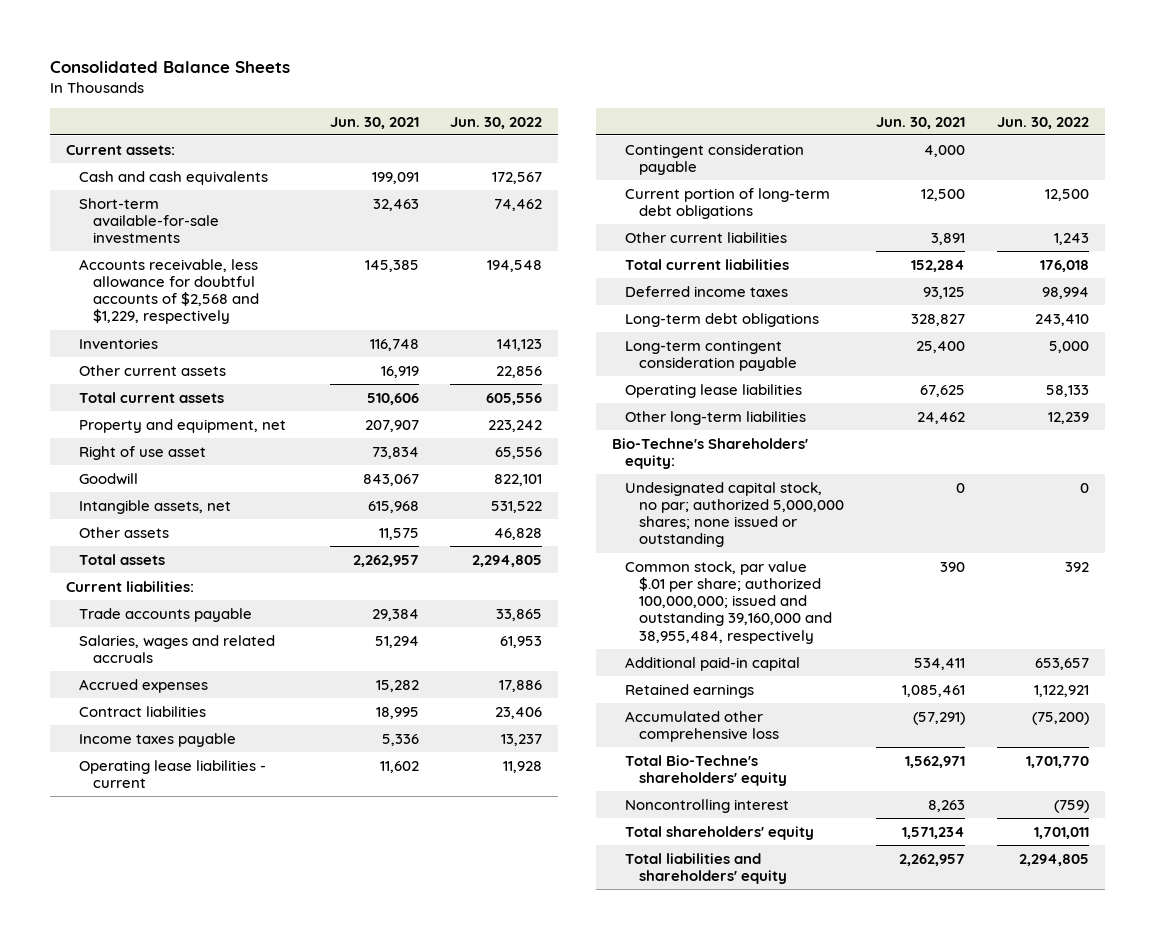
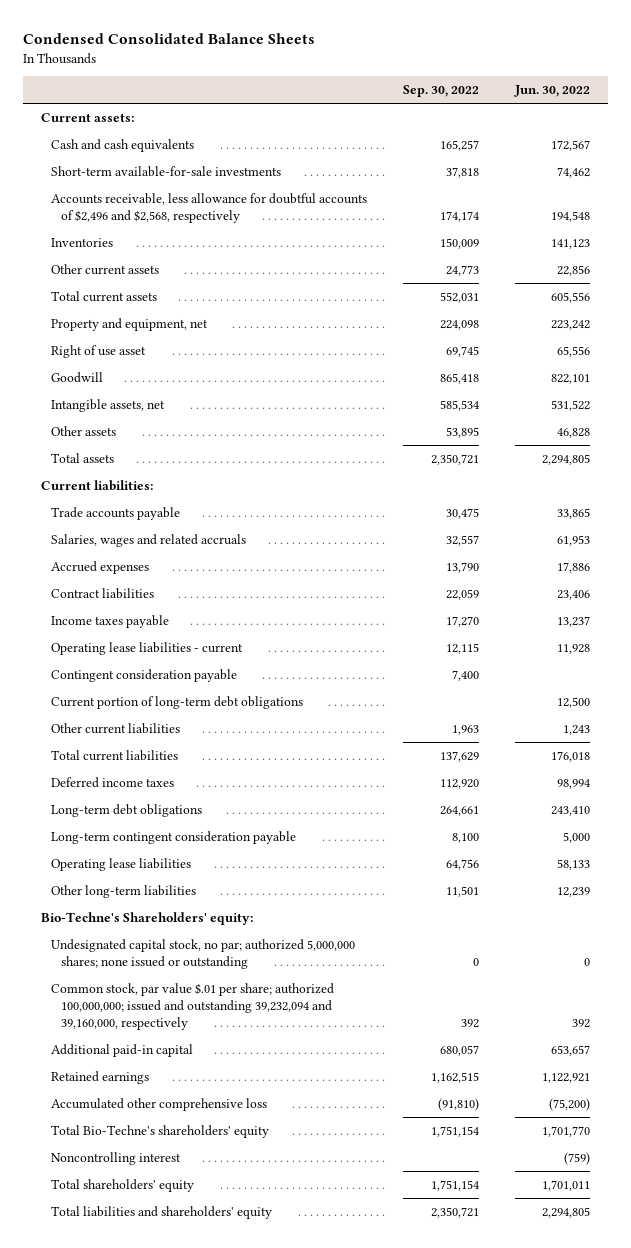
- Consolidated Balance Sheets
+ Condensed Consolidated Balance Sheets
- | Jun. 30, 2021 | Jun. 30, 2022
+ | Sep. 30, 2022 | Jun. 30, 2022
- Accounts receivable, less allowance for doubtful accounts of $2,568 and $1,229, respectively | 145,385 | 194,548
+ Accounts receivable, less allowance for doubtful accounts of $2,496 and $2,568, respectively | 174,174 | 194,548
- Common stock, par value $.01 per share; authorized 100,000,000; issued and outstanding 39,160,000 and 38,955,484, respectively | 390 | 392
+ Common stock, par value $.01 per share; authorized 100,000,000; issued and outstanding 39,232,094 and 39,160,000, respectively | 392 | 392

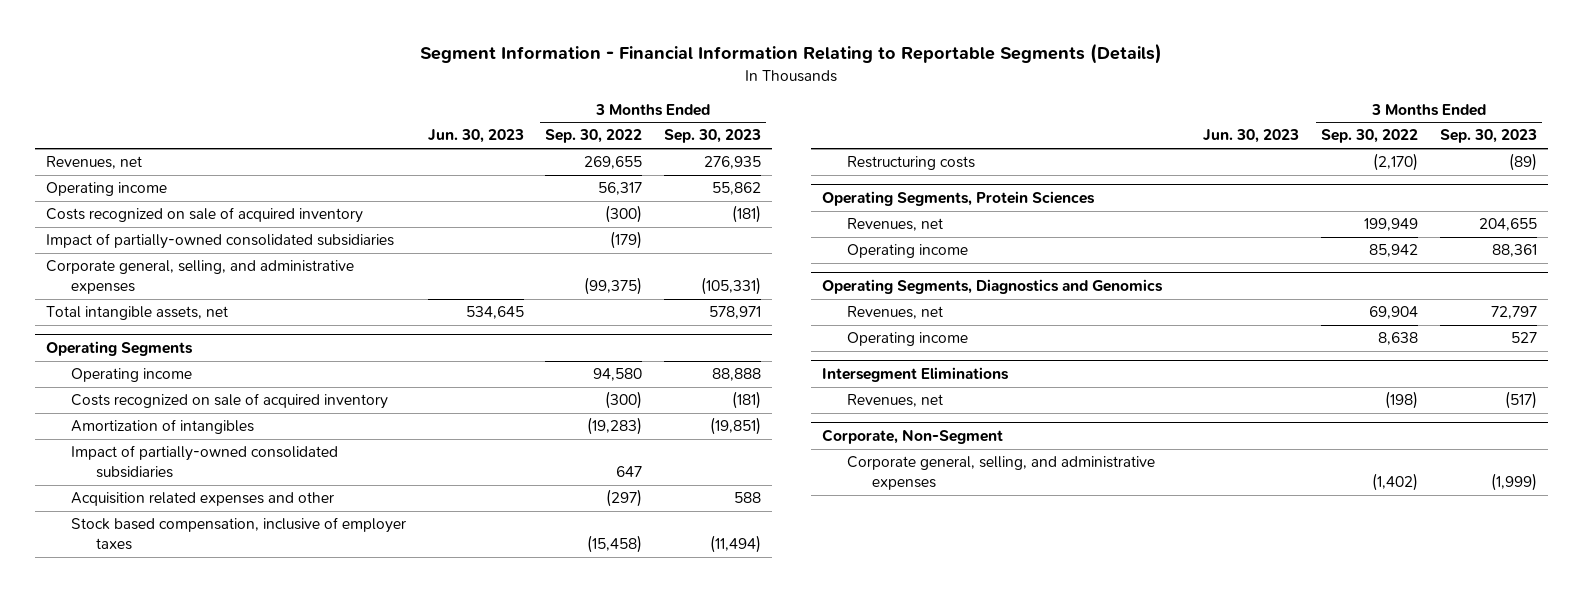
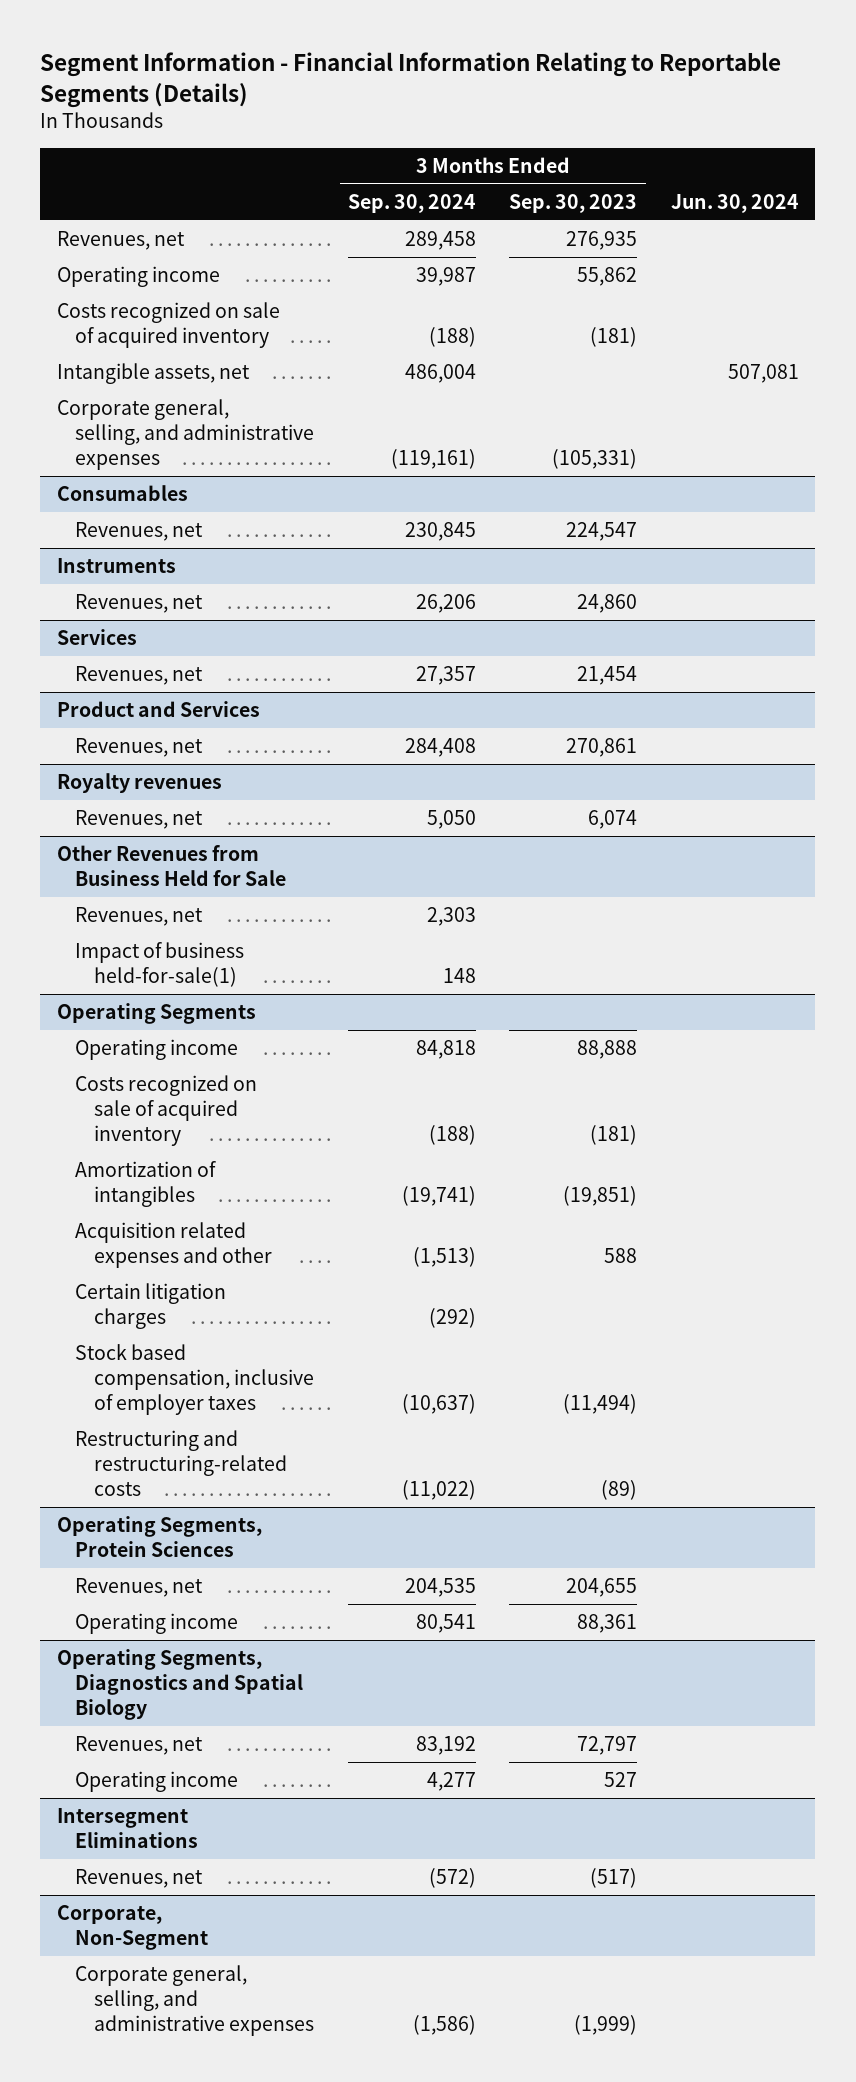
- | Jun. 30, 2023 | 3 Months Ended Sep. 30, 2022 | 3 Months Ended Sep. 30, 2023
+ | 3 Months Ended Sep. 30, 2024 | 3 Months Ended Sep. 30, 2023 | Jun. 30, 2024
- Impact of partially-owned consolidated subsidiaries | | (179) |
+ Intangible assets, net | 486,004 | | 507,081
- Total intangible assets, net | 534,645 | | 578,971
+ Consumables
+ Revenues, net | 230,845 | 224,547 |
+ Instruments
+ Revenues, net | 26,206 | 24,860 |
+ Services
+ Revenues, net | 27,357 | 21,454 |
+ Product and Services
+ Revenues, net | 284,408 | 270,861 |
+ Royalty revenues
+ Revenues, net | 5,050 | 6,074 |
+ Other Revenues from Business Held for Sale
+ Revenues, net | 2,303 | |
+ Impact of business held-for-sale(1) | 148 | |
@ Operating Segments
- Impact of partially-owned consolidated subsidiaries | | 647 |
+ Certain litigation charges | (292) | |
- Restructuring costs | | (2,170) | (89)
+ Restructuring and restructuring-related costs | (11,022) | (89) |
- Operating Segments, Diagnostics and Genomics
+ Operating Segments, Diagnostics and Spatial Biology

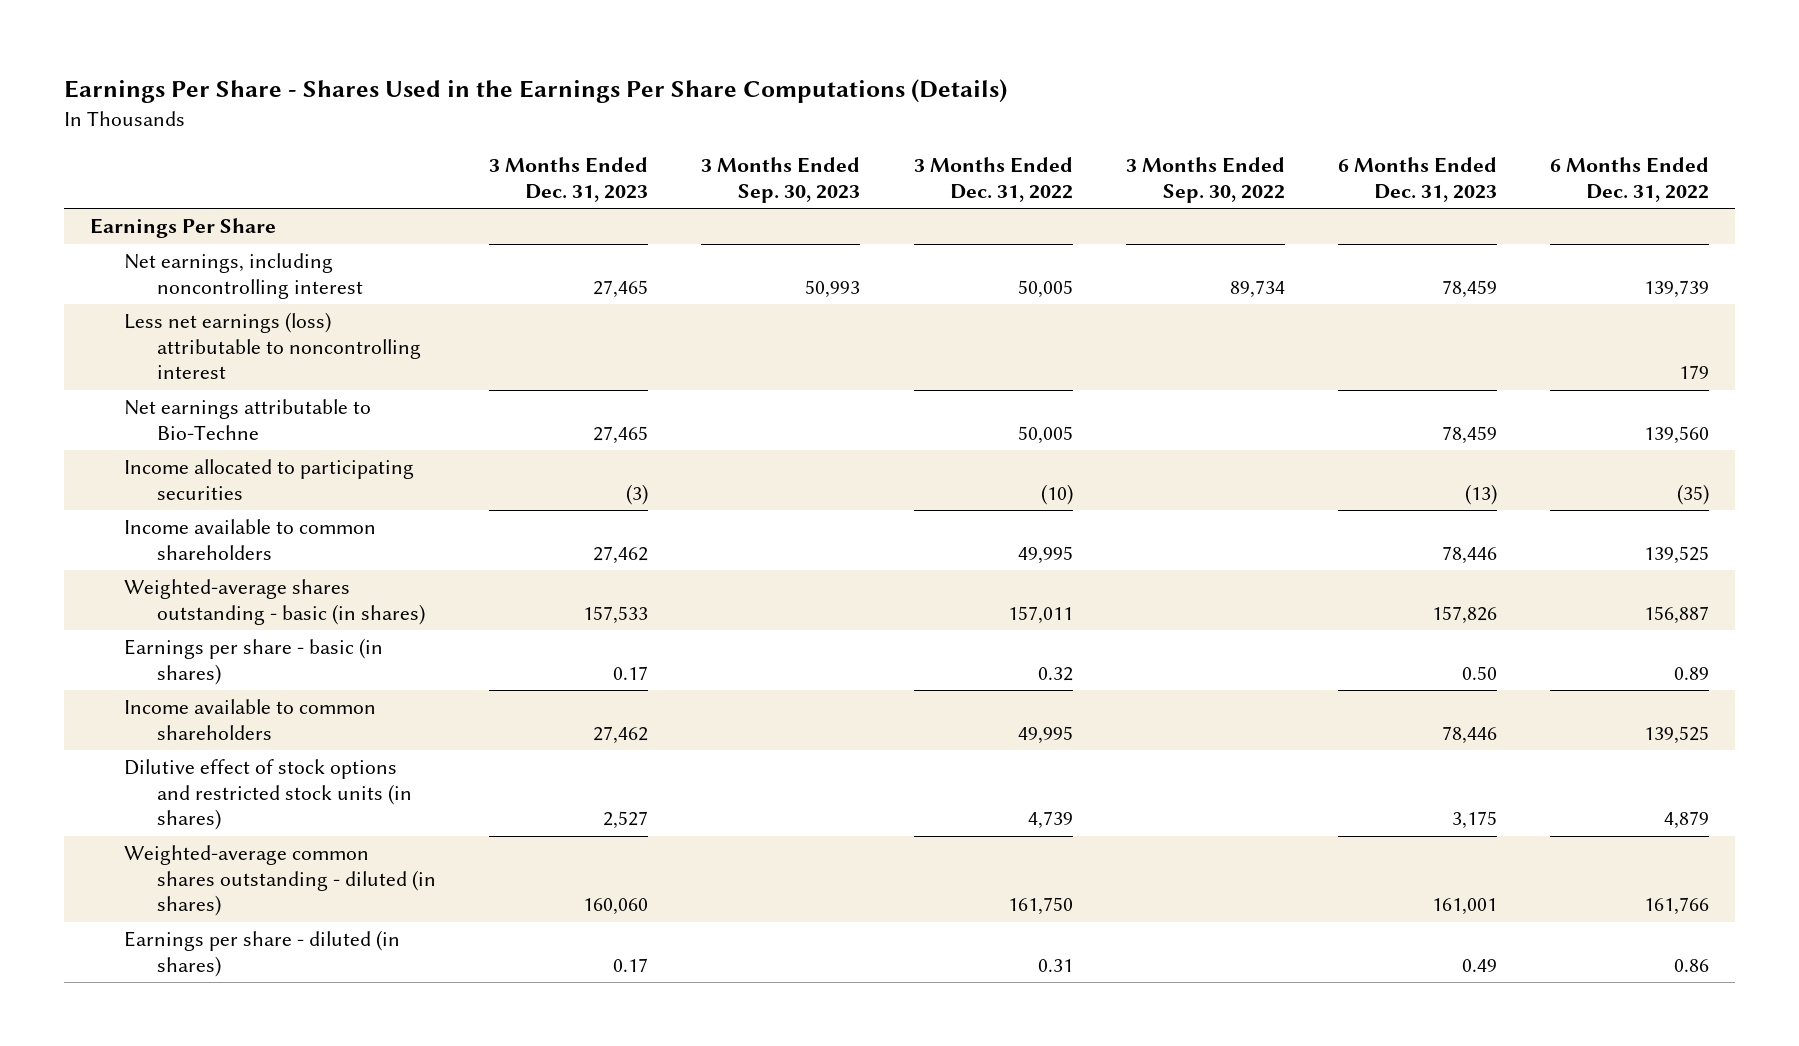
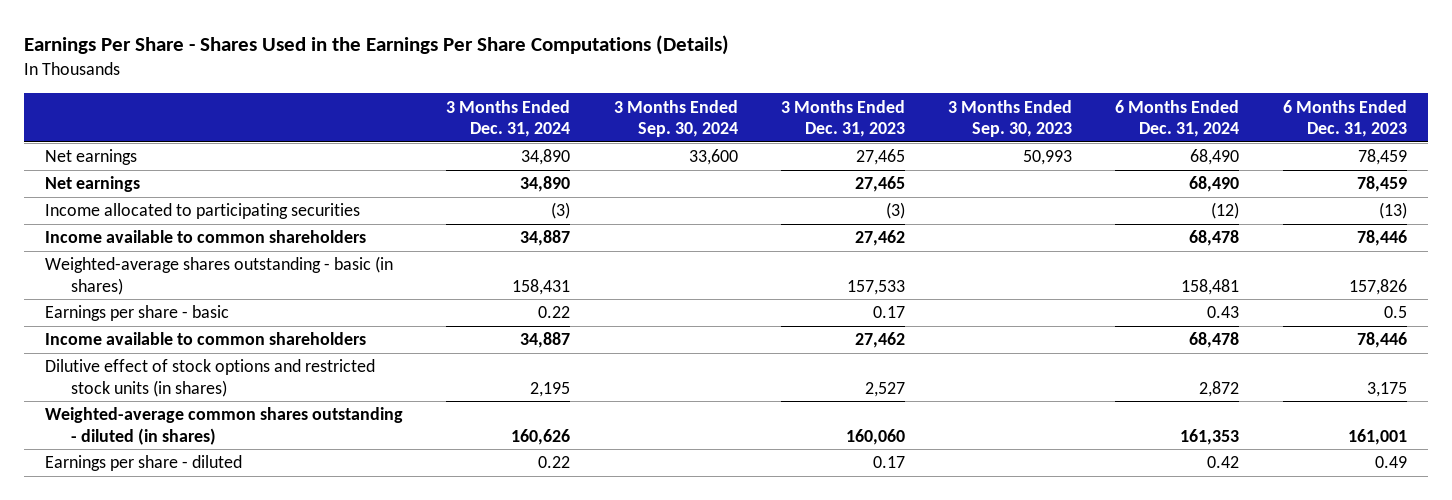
- | 3 Months Ended Dec. 31, 2023 | 3 Months Ended Sep. 30, 2023 | 3 Months Ended Dec. 31, 2022 | 3 Months Ended Sep. 30, 2022 | 6 Months Ended Dec. 31, 2023 | 6 Months Ended Dec. 31, 2022
+ | 3 Months Ended Dec. 31, 2024 | 3 Months Ended Sep. 30, 2024 | 3 Months Ended Dec. 31, 2023 | 3 Months Ended Sep. 30, 2023 | 6 Months Ended Dec. 31, 2024 | 6 Months Ended Dec. 31, 2023
- Earnings Per Share
- Net earnings, including noncontrolling interest | 27,465 | 50,993 | 50,005 | 89,734 | 78,459 | 139,739
- Less net earnings (loss) attributable to noncontrolling interest | | | | | | 179
- Net earnings attributable to Bio-Techne | 27,465 | | 50,005 | | 78,459 | 139,560
+ Net earnings | 34,890 | 33,600 | 27,465 | 50,993 | 68,490 | 78,459
+ Net earnings | 34,890 | | 27,465 | | 68,490 | 78,459
- Earnings per share - basic (in shares) | 0.17 | | 0.32 | | 0.50 | 0.89
+ Earnings per share - basic | 0.22 | | 0.17 | | 0.43 | 0.5
- Earnings per share - diluted (in shares) | 0.17 | | 0.31 | | 0.49 | 0.86
+ Earnings per share - diluted | 0.22 | | 0.17 | | 0.42 | 0.49

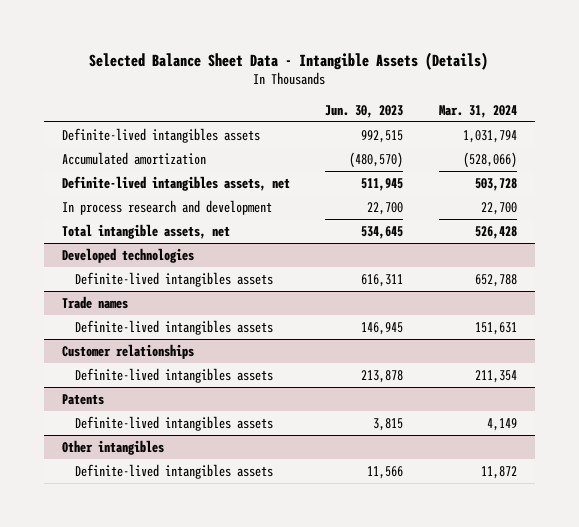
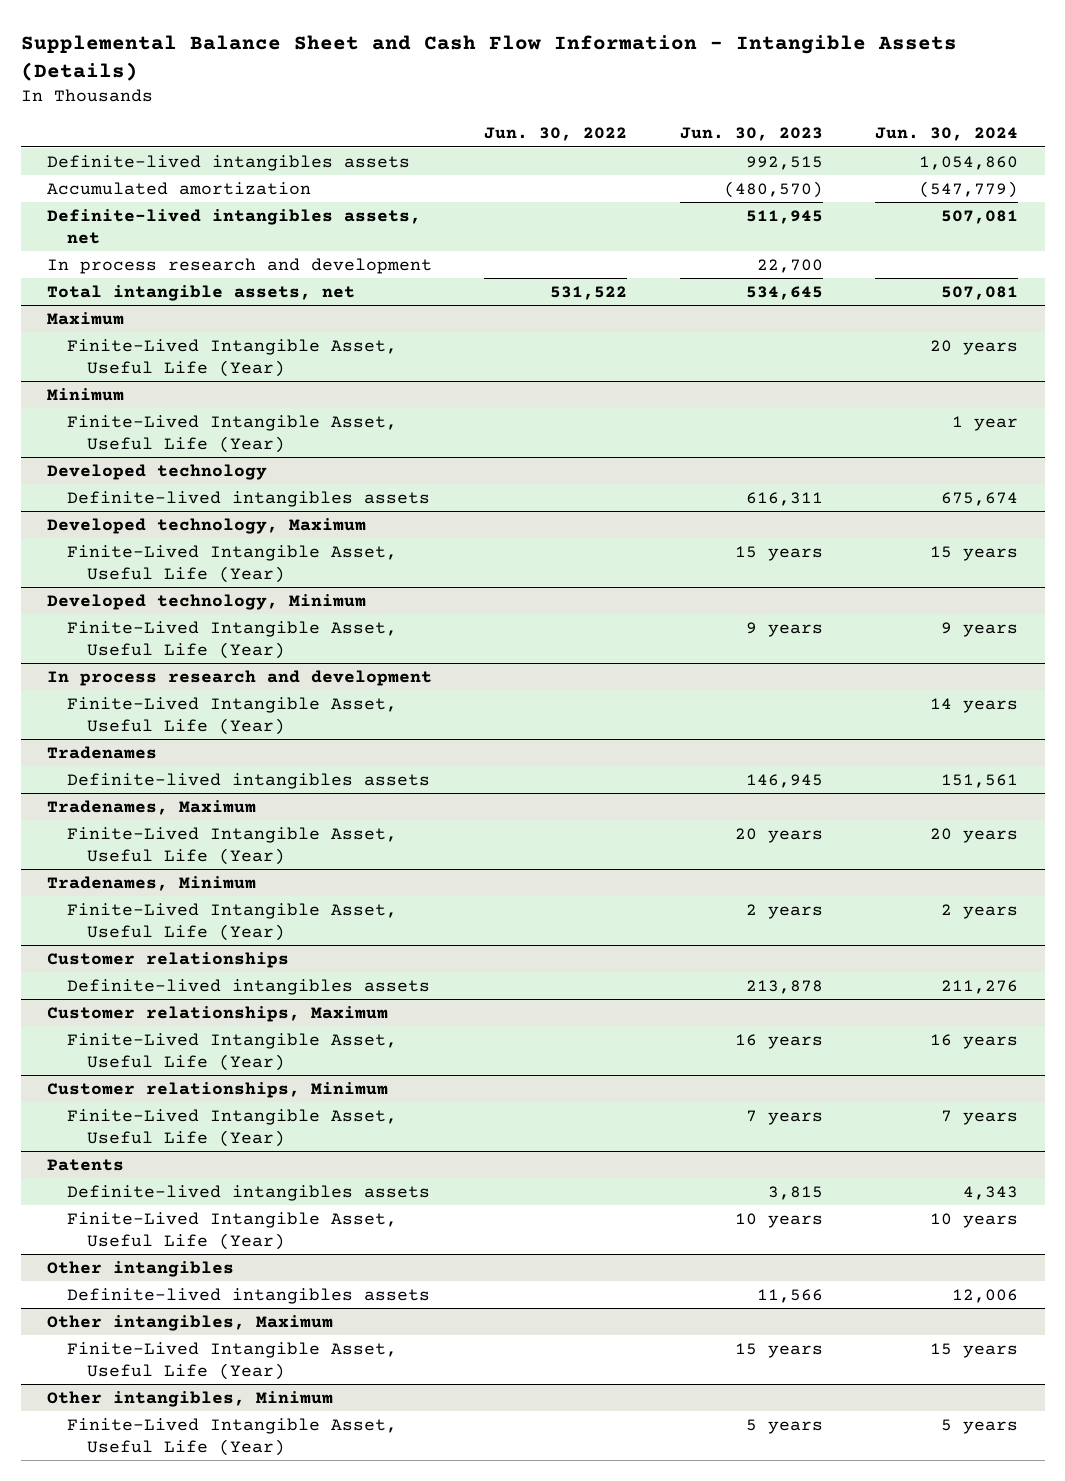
- Selected Balance Sheet Data - Intangible Assets (Details)
+ Supplemental Balance Sheet and Cash Flow Information - Intangible Assets (Details)
- | Jun. 30, 2023 | Mar. 31, 2024
+ | Jun. 30, 2022 | Jun. 30, 2023 | Jun. 30, 2024
- Developed technologies
+ Maximum
+ Finite-Lived Intangible Asset, Useful Life (Year) | | | 20 years
+ Minimum
+ Finite-Lived Intangible Asset, Useful Life (Year) | | | 1 year
+ Developed technology
- Trade names
+ Developed technology, Maximum
+ Finite-Lived Intangible Asset, Useful Life (Year) | | 15 years | 15 years
+ Developed technology, Minimum
+ Finite-Lived Intangible Asset, Useful Life (Year) | | 9 years | 9 years
+ In process research and development
+ Finite-Lived Intangible Asset, Useful Life (Year) | | | 14 years
+ Tradenames
+ Tradenames, Maximum
+ Finite-Lived Intangible Asset, Useful Life (Year) | | 20 years | 20 years
+ Tradenames, Minimum
+ Finite-Lived Intangible Asset, Useful Life (Year) | | 2 years | 2 years
+ Customer relationships, Maximum
+ Finite-Lived Intangible Asset, Useful Life (Year) | | 16 years | 16 years
+ Customer relationships, Minimum
+ Finite-Lived Intangible Asset, Useful Life (Year) | | 7 years | 7 years
@ Patents
+ Finite-Lived Intangible Asset, Useful Life (Year) | | 10 years | 10 years
+ Other intangibles, Maximum
+ Finite-Lived Intangible Asset, Useful Life (Year) | | 15 years | 15 years
+ Other intangibles, Minimum
+ Finite-Lived Intangible Asset, Useful Life (Year) | | 5 years | 5 years

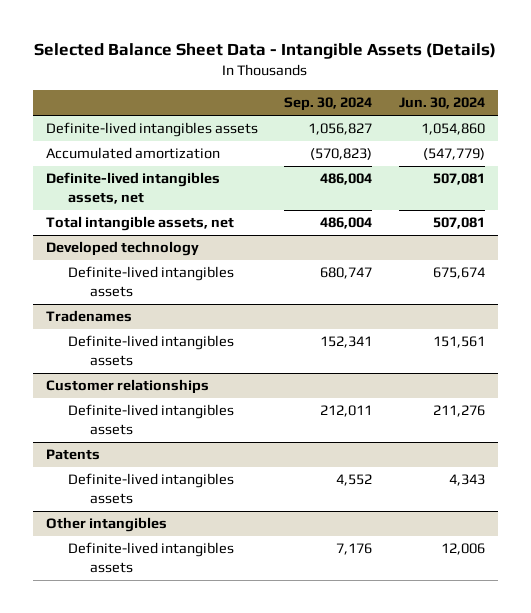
- Supplemental Balance Sheet and Cash Flow Information - Intangible Assets (Details)
+ Selected Balance Sheet Data - Intangible Assets (Details)
- | Jun. 30, 2022 | Jun. 30, 2023 | Jun. 30, 2024
+ | Sep. 30, 2024 | Jun. 30, 2024
- In process research and development | | 22,700 |
- Maximum
- Finite-Lived Intangible Asset, Useful Life (Year) | | | 20 years
- Minimum
- Finite-Lived Intangible Asset, Useful Life (Year) | | | 1 year
- Developed technology, Maximum
- Finite-Lived Intangible Asset, Useful Life (Year) | | 15 years | 15 years
- Developed technology, Minimum
- Finite-Lived Intangible Asset, Useful Life (Year) | | 9 years | 9 years
- In process research and development
- Finite-Lived Intangible Asset, Useful Life (Year) | | | 14 years
- Tradenames, Maximum
- Finite-Lived Intangible Asset, Useful Life (Year) | | 20 years | 20 years
- Tradenames, Minimum
- Finite-Lived Intangible Asset, Useful Life (Year) | | 2 years | 2 years
- Customer relationships, Maximum
- Finite-Lived Intangible Asset, Useful Life (Year) | | 16 years | 16 years
- Customer relationships, Minimum
- Finite-Lived Intangible Asset, Useful Life (Year) | | 7 years | 7 years
@ Patents
- Finite-Lived Intangible Asset, Useful Life (Year) | | 10 years | 10 years
- Other intangibles, Maximum
- Finite-Lived Intangible Asset, Useful Life (Year) | | 15 years | 15 years
- Other intangibles, Minimum
- Finite-Lived Intangible Asset, Useful Life (Year) | | 5 years | 5 years

